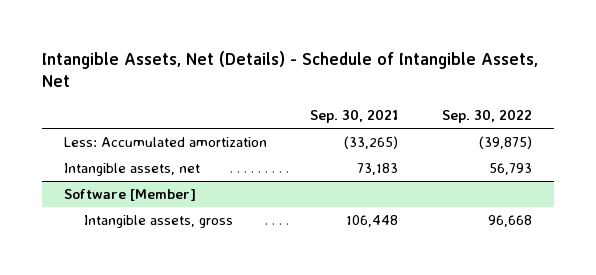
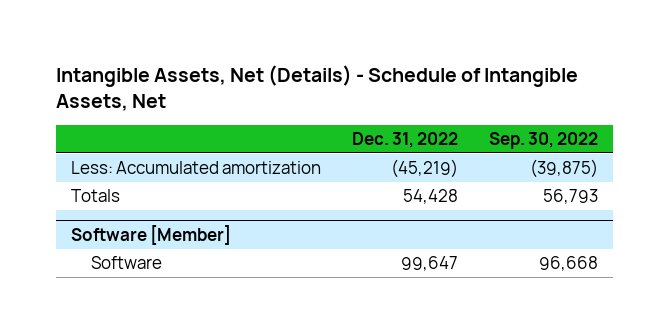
- | Sep. 30, 2021 | Sep. 30, 2022
+ | Dec. 31, 2022 | Sep. 30, 2022
- Intangible assets, net | 73,183 | 56,793
+ Totals | 54,428 | 56,793
@ Software [Member]
- Intangible assets, gross | 106,448 | 96,668
+ Software | 99,647 | 96,668

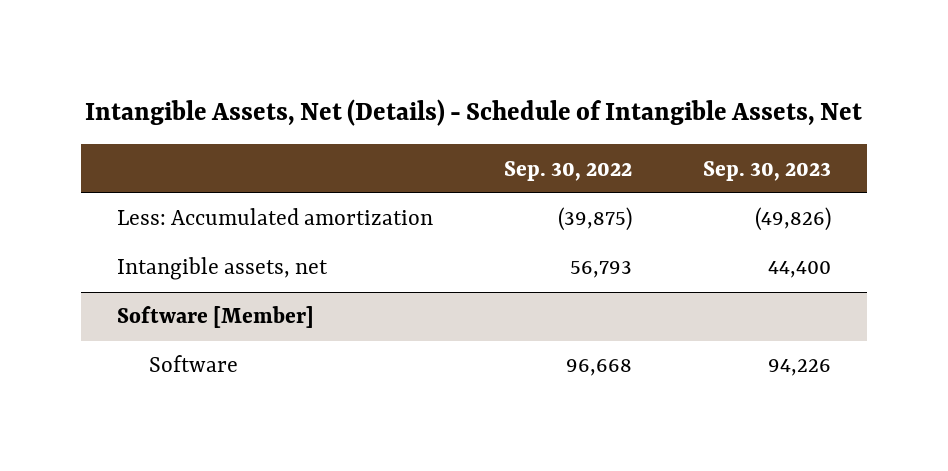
- | Dec. 31, 2022 | Sep. 30, 2022
+ | Sep. 30, 2022 | Sep. 30, 2023
- Totals | 54,428 | 56,793
+ Intangible assets, net | 56,793 | 44,400

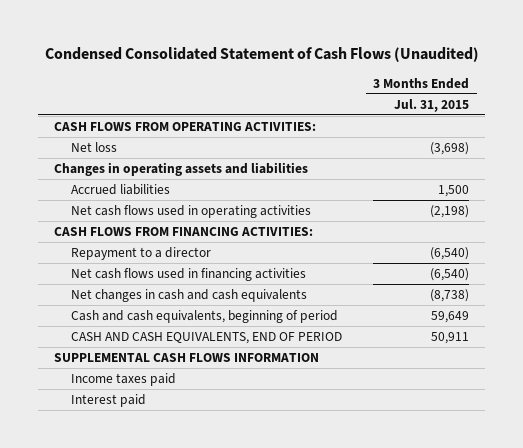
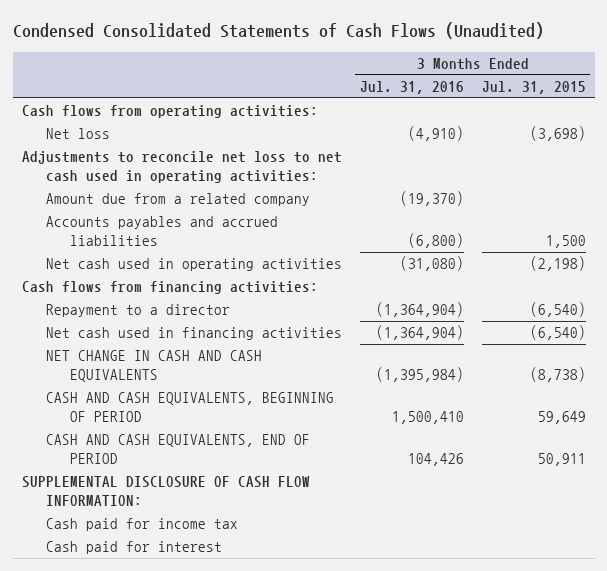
- Condensed Consolidated Statement of Cash Flows (Unaudited)
+ Condensed Consolidated Statements of Cash Flows (Unaudited)
- | 3 Months Ended Jul. 31, 2015
+ | 3 Months Ended Jul. 31, 2016 | 3 Months Ended Jul. 31, 2015
- CASH FLOWS FROM OPERATING ACTIVITIES:
+ Cash flows from operating activities:
- Changes in operating assets and liabilities
- Accrued liabilities | 1,500
- Net cash flows used in operating activities | (2,198)
- CASH FLOWS FROM FINANCING ACTIVITIES:
+ Adjustments to reconcile net loss to net cash used in operating activities:
+ Amount due from a related company | (19,370) |
+ Accounts payables and accrued liabilities | (6,800) | 1,500
+ Net cash used in operating activities | (31,080) | (2,198)
+ Cash flows from financing activities:
- Net cash flows used in financing activities | (6,540)
- Net changes in cash and cash equivalents | (8,738)
- Cash and cash equivalents, beginning of period | 59,649
+ Net cash used in financing activities | (1,364,904) | (6,540)
+ NET CHANGE IN CASH AND CASH EQUIVALENTS | (1,395,984) | (8,738)
+ CASH AND CASH EQUIVALENTS, BEGINNING OF PERIOD | 1,500,410 | 59,649
- SUPPLEMENTAL CASH FLOWS INFORMATION
- Income taxes paid
- Interest paid
+ SUPPLEMENTAL DISCLOSURE OF CASH FLOW INFORMATION:
+ Cash paid for income tax
+ Cash paid for interest

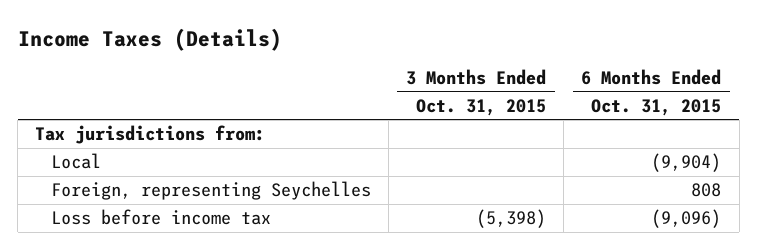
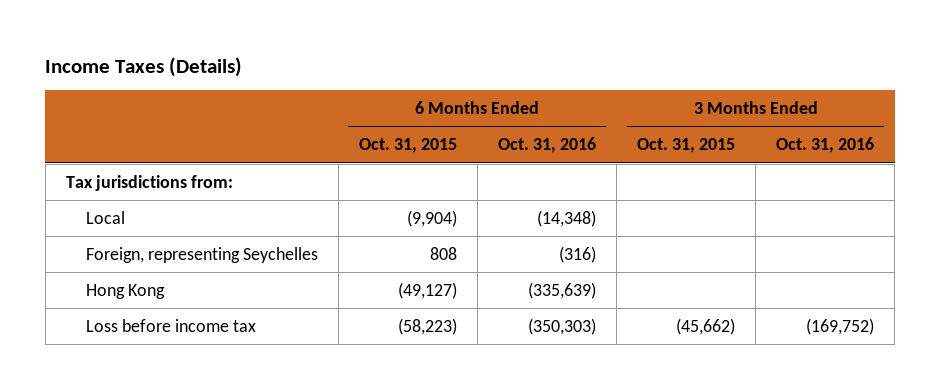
- | 3 Months Ended Oct. 31, 2015 | 6 Months Ended Oct. 31, 2015
+ | 6 Months Ended Oct. 31, 2015 | 6 Months Ended Oct. 31, 2016 | 3 Months Ended Oct. 31, 2015 | 3 Months Ended Oct. 31, 2016
- Loss before income tax | (5,398) | (9,096)
+ Hong Kong | (49,127) | (335,639) | |
+ Loss before income tax | (58,223) | (350,303) | (45,662) | (169,752)

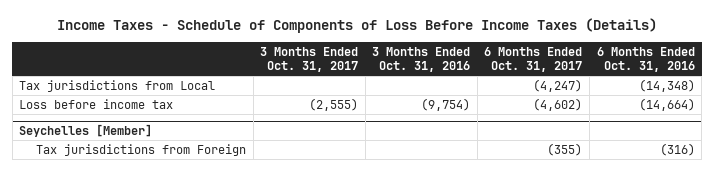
- Income Taxes (Details)
+ Income Taxes - Schedule of Components of Loss Before Income Taxes (Details)
- | 6 Months Ended Oct. 31, 2015 | 6 Months Ended Oct. 31, 2016 | 3 Months Ended Oct. 31, 2015 | 3 Months Ended Oct. 31, 2016
+ | 3 Months Ended Oct. 31, 2017 | 3 Months Ended Oct. 31, 2016 | 6 Months Ended Oct. 31, 2017 | 6 Months Ended Oct. 31, 2016
- Tax jurisdictions from:
- Local | (9,904) | (14,348) | |
- Foreign, representing Seychelles | 808 | (316) | |
- Hong Kong | (49,127) | (335,639) | |
- Loss before income tax | (58,223) | (350,303) | (45,662) | (169,752)
+ Tax jurisdictions from Local | | | (4,247) | (14,348)
+ Loss before income tax | (2,555) | (9,754) | (4,602) | (14,664)
+ Seychelles [Member]
+ Tax jurisdictions from Foreign | | | (355) | (316)

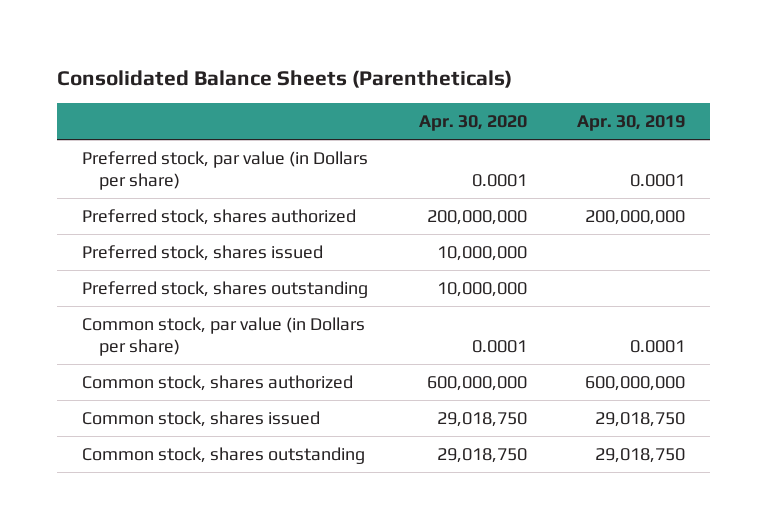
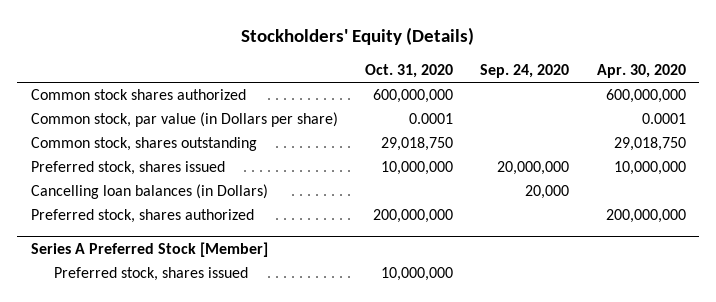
- Consolidated Balance Sheets (Parentheticals)
+ Stockholders' Equity (Details)
- | Apr. 30, 2020 | Apr. 30, 2019
+ | Oct. 31, 2020 | Sep. 24, 2020 | Apr. 30, 2020
- Preferred stock, par value (in Dollars per share) | 0.0001 | 0.0001
- Preferred stock, shares outstanding | 10,000,000 |
+ Common stock shares authorized | 600,000,000 | | 600,000,000
- Common stock, shares authorized | 600,000,000 | 600,000,000
- Common stock, shares issued | 29,018,750 | 29,018,750
moved down: Preferred stock, shares issued | 10,000,000 | 20,000,000 | 10,000,000
+ Cancelling loan balances (in Dollars) | | 20,000 |
moved down: Preferred stock, shares authorized | 200,000,000 | | 200,000,000
+ Series A Preferred Stock [Member]
+ Preferred stock, shares issued | 10,000,000 | |

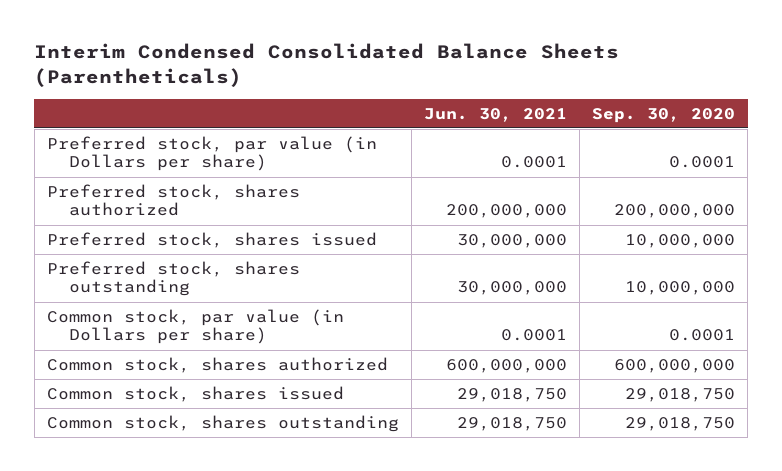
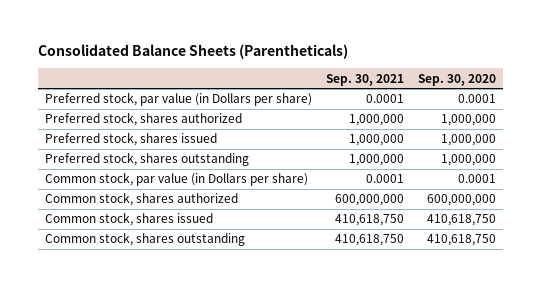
- Interim Condensed Consolidated Balance Sheets (Parentheticals)
+ Consolidated Balance Sheets (Parentheticals)
- | Jun. 30, 2021 | Sep. 30, 2020
+ | Sep. 30, 2021 | Sep. 30, 2020
- Preferred stock, shares authorized | 200,000,000 | 200,000,000
- Preferred stock, shares issued | 30,000,000 | 10,000,000
- Preferred stock, shares outstanding | 30,000,000 | 10,000,000
+ Preferred stock, shares authorized | 1,000,000 | 1,000,000
+ Preferred stock, shares issued | 1,000,000 | 1,000,000
+ Preferred stock, shares outstanding | 1,000,000 | 1,000,000
- Common stock, shares issued | 29,018,750 | 29,018,750
- Common stock, shares outstanding | 29,018,750 | 29,018,750
+ Common stock, shares issued | 410,618,750 | 410,618,750
+ Common stock, shares outstanding | 410,618,750 | 410,618,750

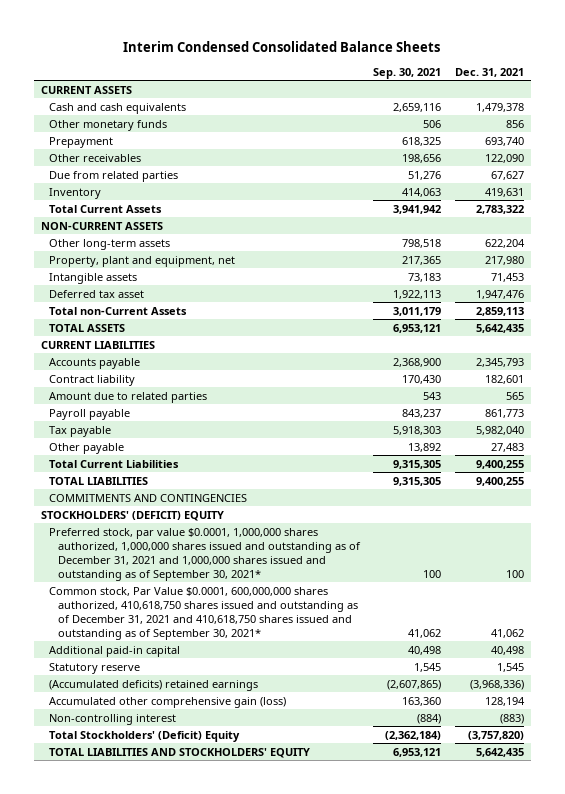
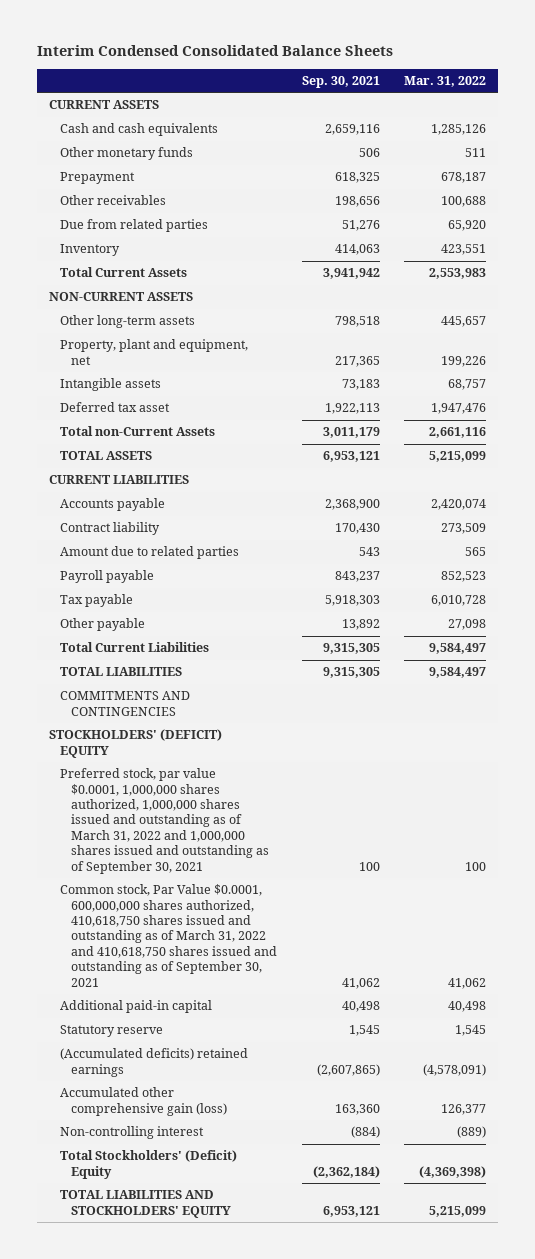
- | Sep. 30, 2021 | Dec. 31, 2021
+ | Sep. 30, 2021 | Mar. 31, 2022
- Preferred stock, par value $0.0001, 1,000,000 shares authorized, 1,000,000 shares issued and outstanding as of December 31, 2021 and 1,000,000 shares issued and outstanding as of September 30, 2021* | 100 | 100
- Common stock, Par Value $0.0001, 600,000,000 shares authorized, 410,618,750 shares issued and outstanding as of December 31, 2021 and 410,618,750 shares issued and outstanding as of September 30, 2021* | 41,062 | 41,062
+ Preferred stock, par value $0.0001, 1,000,000 shares authorized, 1,000,000 shares issued and outstanding as of March 31, 2022 and 1,000,000 shares issued and outstanding as of September 30, 2021 | 100 | 100
+ Common stock, Par Value $0.0001, 600,000,000 shares authorized, 410,618,750 shares issued and outstanding as of March 31, 2022 and 410,618,750 shares issued and outstanding as of September 30, 2021 | 41,062 | 41,062

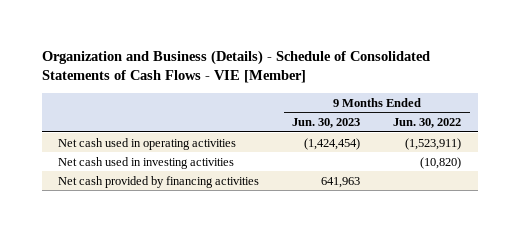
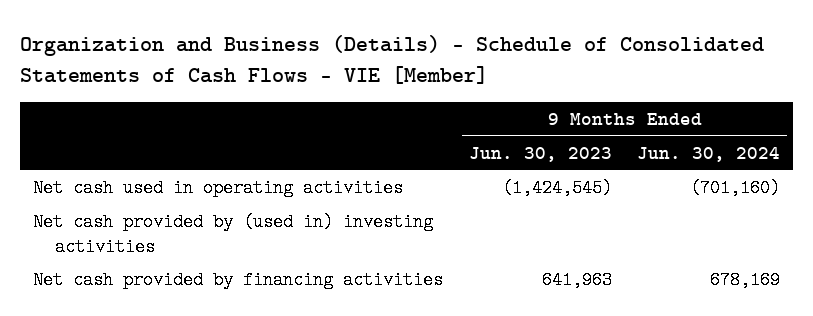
- | 9 Months Ended Jun. 30, 2023 | 9 Months Ended Jun. 30, 2022
+ | 9 Months Ended Jun. 30, 2023 | 9 Months Ended Jun. 30, 2024
- Net cash used in operating activities | (1,424,454) | (1,523,911)
- Net cash used in investing activities | | (10,820)
+ Net cash used in operating activities | (1,424,545) | (701,160)
+ Net cash provided by (used in) investing activities

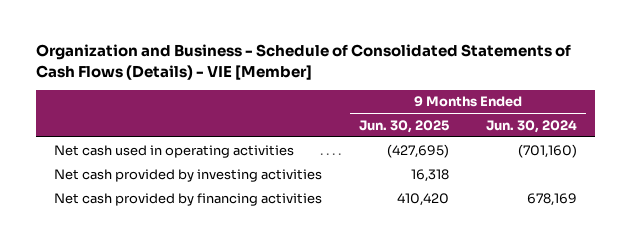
- Organization and Business (Details) - Schedule of Consolidated Statements of Cash Flows - VIE [Member]
+ Organization and Business - Schedule of Consolidated Statements of Cash Flows (Details) - VIE [Member]
- | 9 Months Ended Jun. 30, 2023 | 9 Months Ended Jun. 30, 2024
+ | 9 Months Ended Jun. 30, 2025 | 9 Months Ended Jun. 30, 2024
- Net cash provided by (used in) investing activities
+ Net cash provided by investing activities | 16,318 |

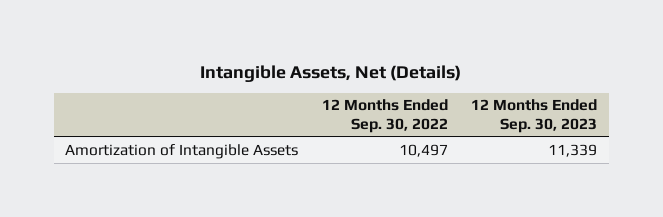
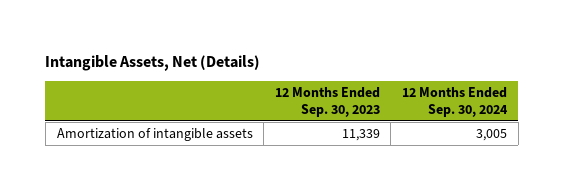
- | 12 Months Ended Sep. 30, 2022 | 12 Months Ended Sep. 30, 2023
+ | 12 Months Ended Sep. 30, 2023 | 12 Months Ended Sep. 30, 2024
- Amortization of Intangible Assets | 10,497 | 11,339
+ Amortization of intangible assets | 11,339 | 3,005

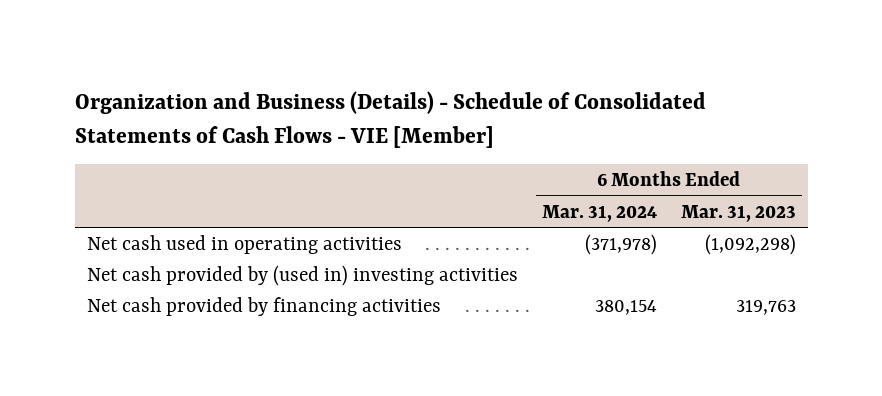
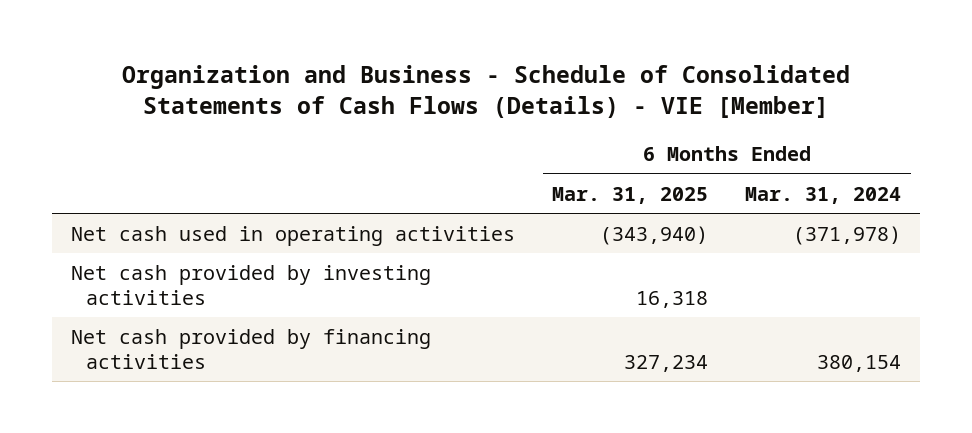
- Organization and Business (Details) - Schedule of Consolidated Statements of Cash Flows - VIE [Member]
+ Organization and Business - Schedule of Consolidated Statements of Cash Flows (Details) - VIE [Member]
- | 6 Months Ended Mar. 31, 2024 | 6 Months Ended Mar. 31, 2023
+ | 6 Months Ended Mar. 31, 2025 | 6 Months Ended Mar. 31, 2024
- Net cash provided by (used in) investing activities
+ Net cash provided by investing activities | 16,318 |

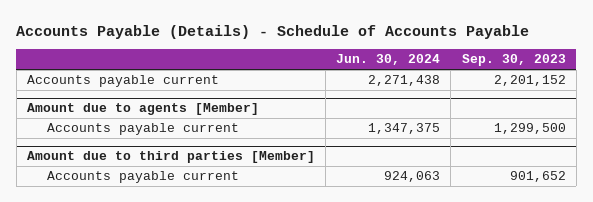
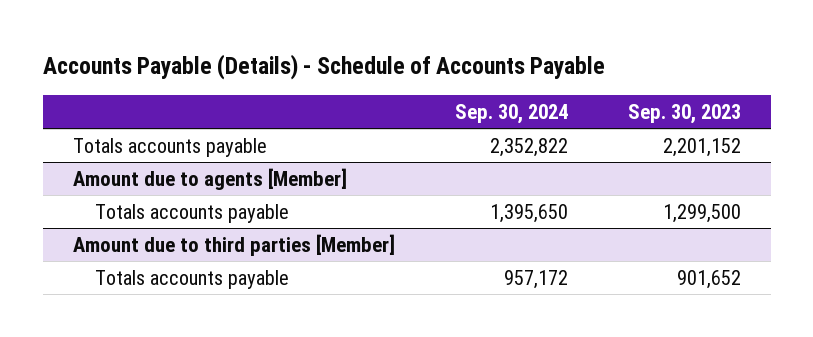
- | Jun. 30, 2024 | Sep. 30, 2023
+ | Sep. 30, 2024 | Sep. 30, 2023
- Accounts payable current | 2,271,438 | 2,201,152
+ Totals accounts payable | 2,352,822 | 2,201,152
@ Amount due to agents [Member]
- Accounts payable current | 1,347,375 | 1,299,500
+ Totals accounts payable | 1,395,650 | 1,299,500
@ Amount due to third parties [Member]
- Accounts payable current | 924,063 | 901,652
+ Totals accounts payable | 957,172 | 901,652

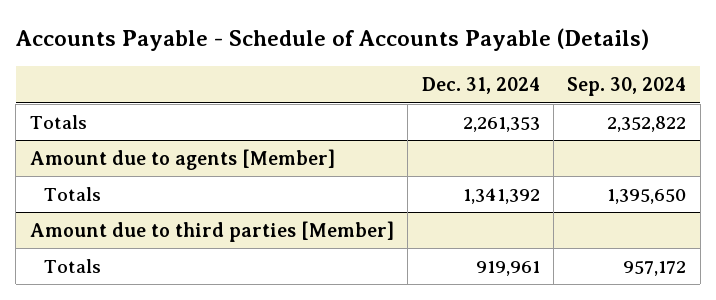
- Accounts Payable (Details) - Schedule of Accounts Payable
+ Accounts Payable - Schedule of Accounts Payable (Details)
- | Sep. 30, 2024 | Sep. 30, 2023
+ | Dec. 31, 2024 | Sep. 30, 2024
- Totals accounts payable | 2,352,822 | 2,201,152
+ Totals | 2,261,353 | 2,352,822
@ Amount due to agents [Member]
- Totals accounts payable | 1,395,650 | 1,299,500
+ Totals | 1,341,392 | 1,395,650
@ Amount due to third parties [Member]
- Totals accounts payable | 957,172 | 901,652
+ Totals | 919,961 | 957,172

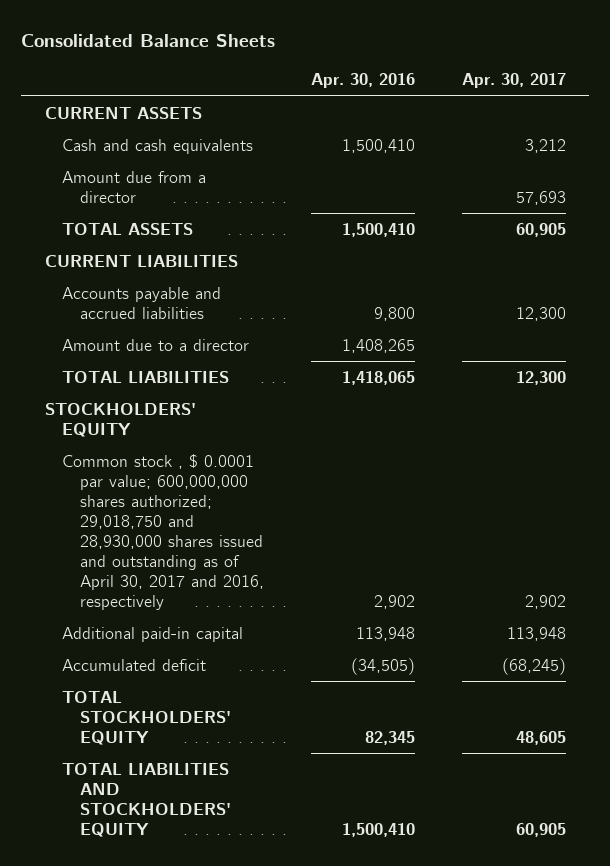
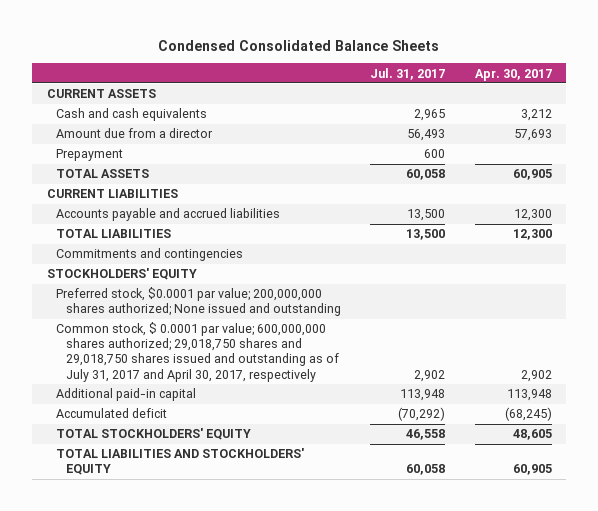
- Consolidated Balance Sheets
+ Condensed Consolidated Balance Sheets
- | Apr. 30, 2016 | Apr. 30, 2017
+ | Jul. 31, 2017 | Apr. 30, 2017
+ Prepayment | 600 |
- Amount due to a director | 1,408,265 |
+ Commitments and contingencies
- Common stock , $ 0.0001 par value; 600,000,000 shares authorized; 29,018,750 and 28,930,000 shares issued and outstanding as of April 30, 2017 and 2016, respectively | 2,902 | 2,902
+ Preferred stock, $0.0001 par value; 200,000,000 shares authorized; None issued and outstanding
+ Common stock, $ 0.0001 par value; 600,000,000 shares authorized; 29,018,750 shares and 29,018,750 shares issued and outstanding as of July 31, 2017 and April 30, 2017, respectively | 2,902 | 2,902

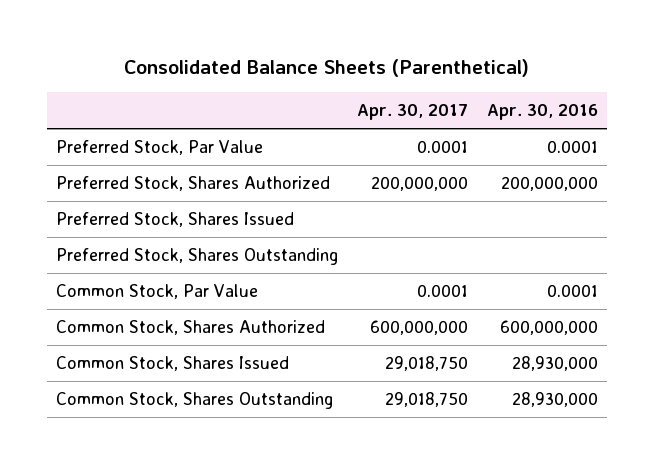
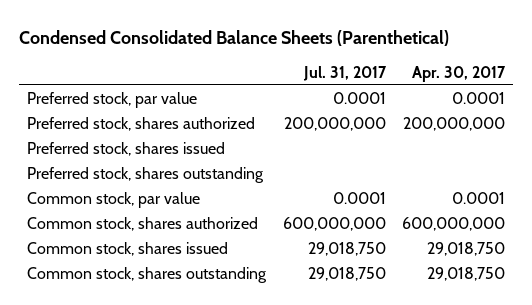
- Consolidated Balance Sheets (Parenthetical)
+ Condensed Consolidated Balance Sheets (Parenthetical)
- | Apr. 30, 2017 | Apr. 30, 2016
+ | Jul. 31, 2017 | Apr. 30, 2017
- Preferred Stock, Par Value | 0.0001 | 0.0001
- Preferred Stock, Shares Authorized | 200,000,000 | 200,000,000
- Preferred Stock, Shares Issued
- Preferred Stock, Shares Outstanding
- Common Stock, Par Value | 0.0001 | 0.0001
- Common Stock, Shares Authorized | 600,000,000 | 600,000,000
- Common Stock, Shares Issued | 29,018,750 | 28,930,000
- Common Stock, Shares Outstanding | 29,018,750 | 28,930,000
+ Preferred stock, par value | 0.0001 | 0.0001
+ Preferred stock, shares authorized | 200,000,000 | 200,000,000
+ Preferred stock, shares issued
+ Preferred stock, shares outstanding
+ Common stock, par value | 0.0001 | 0.0001
+ Common stock, shares authorized | 600,000,000 | 600,000,000
+ Common stock, shares issued | 29,018,750 | 29,018,750
+ Common stock, shares outstanding | 29,018,750 | 29,018,750

